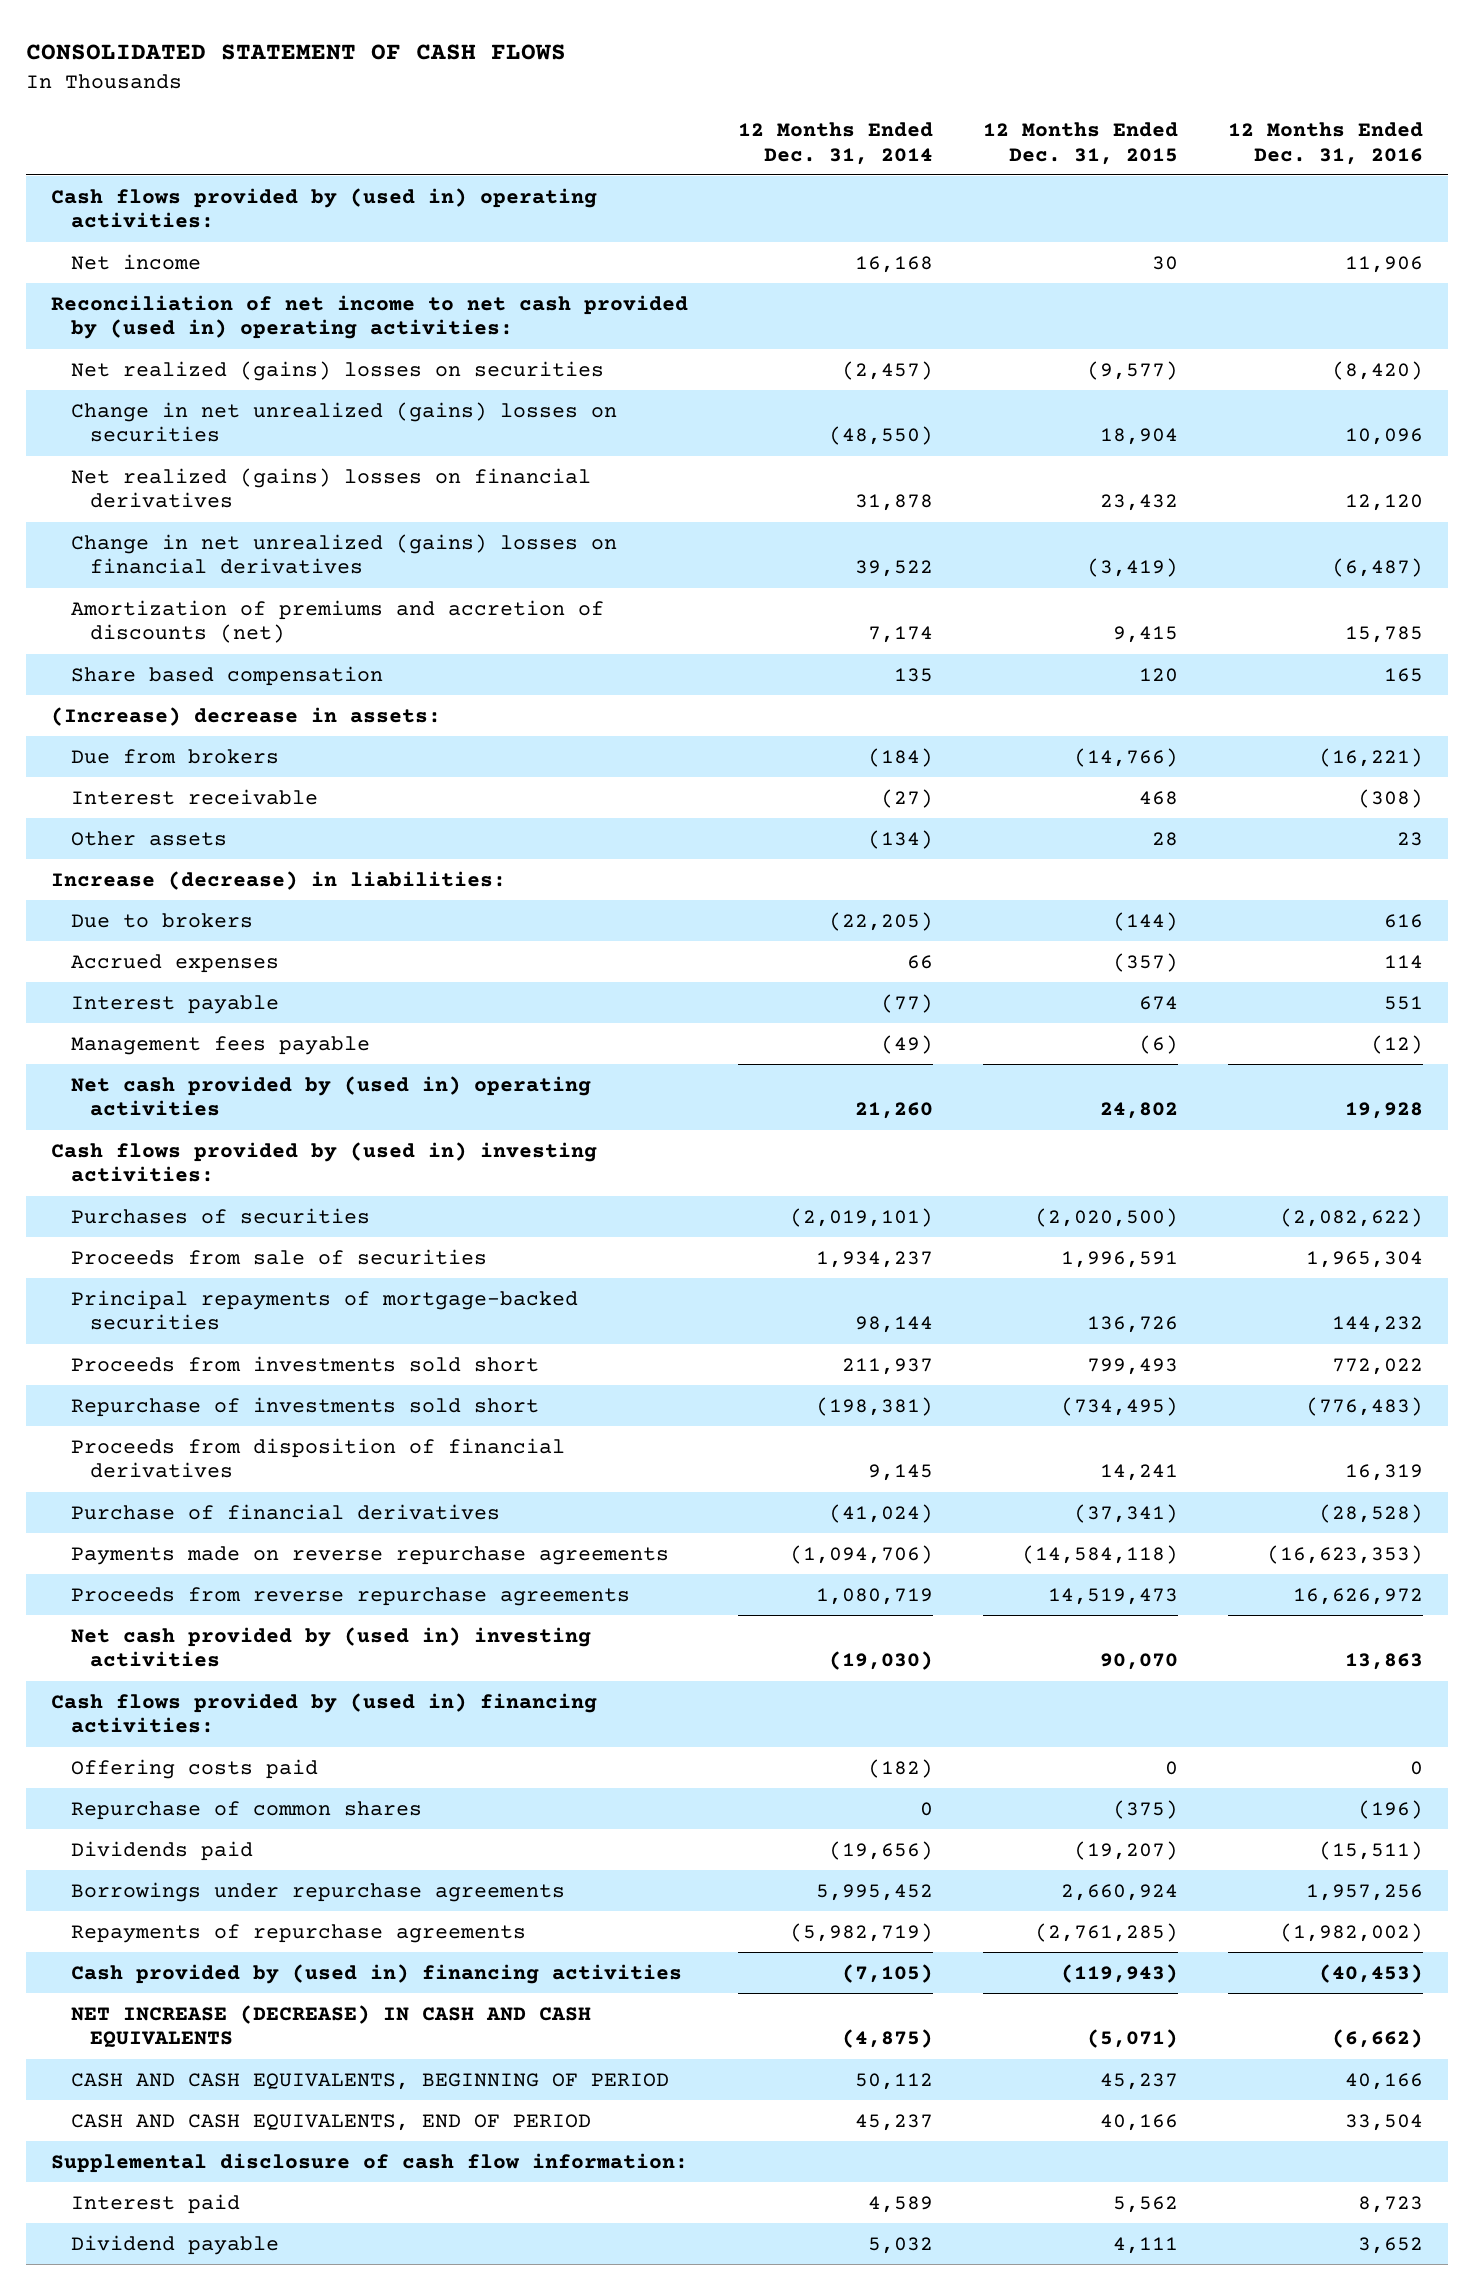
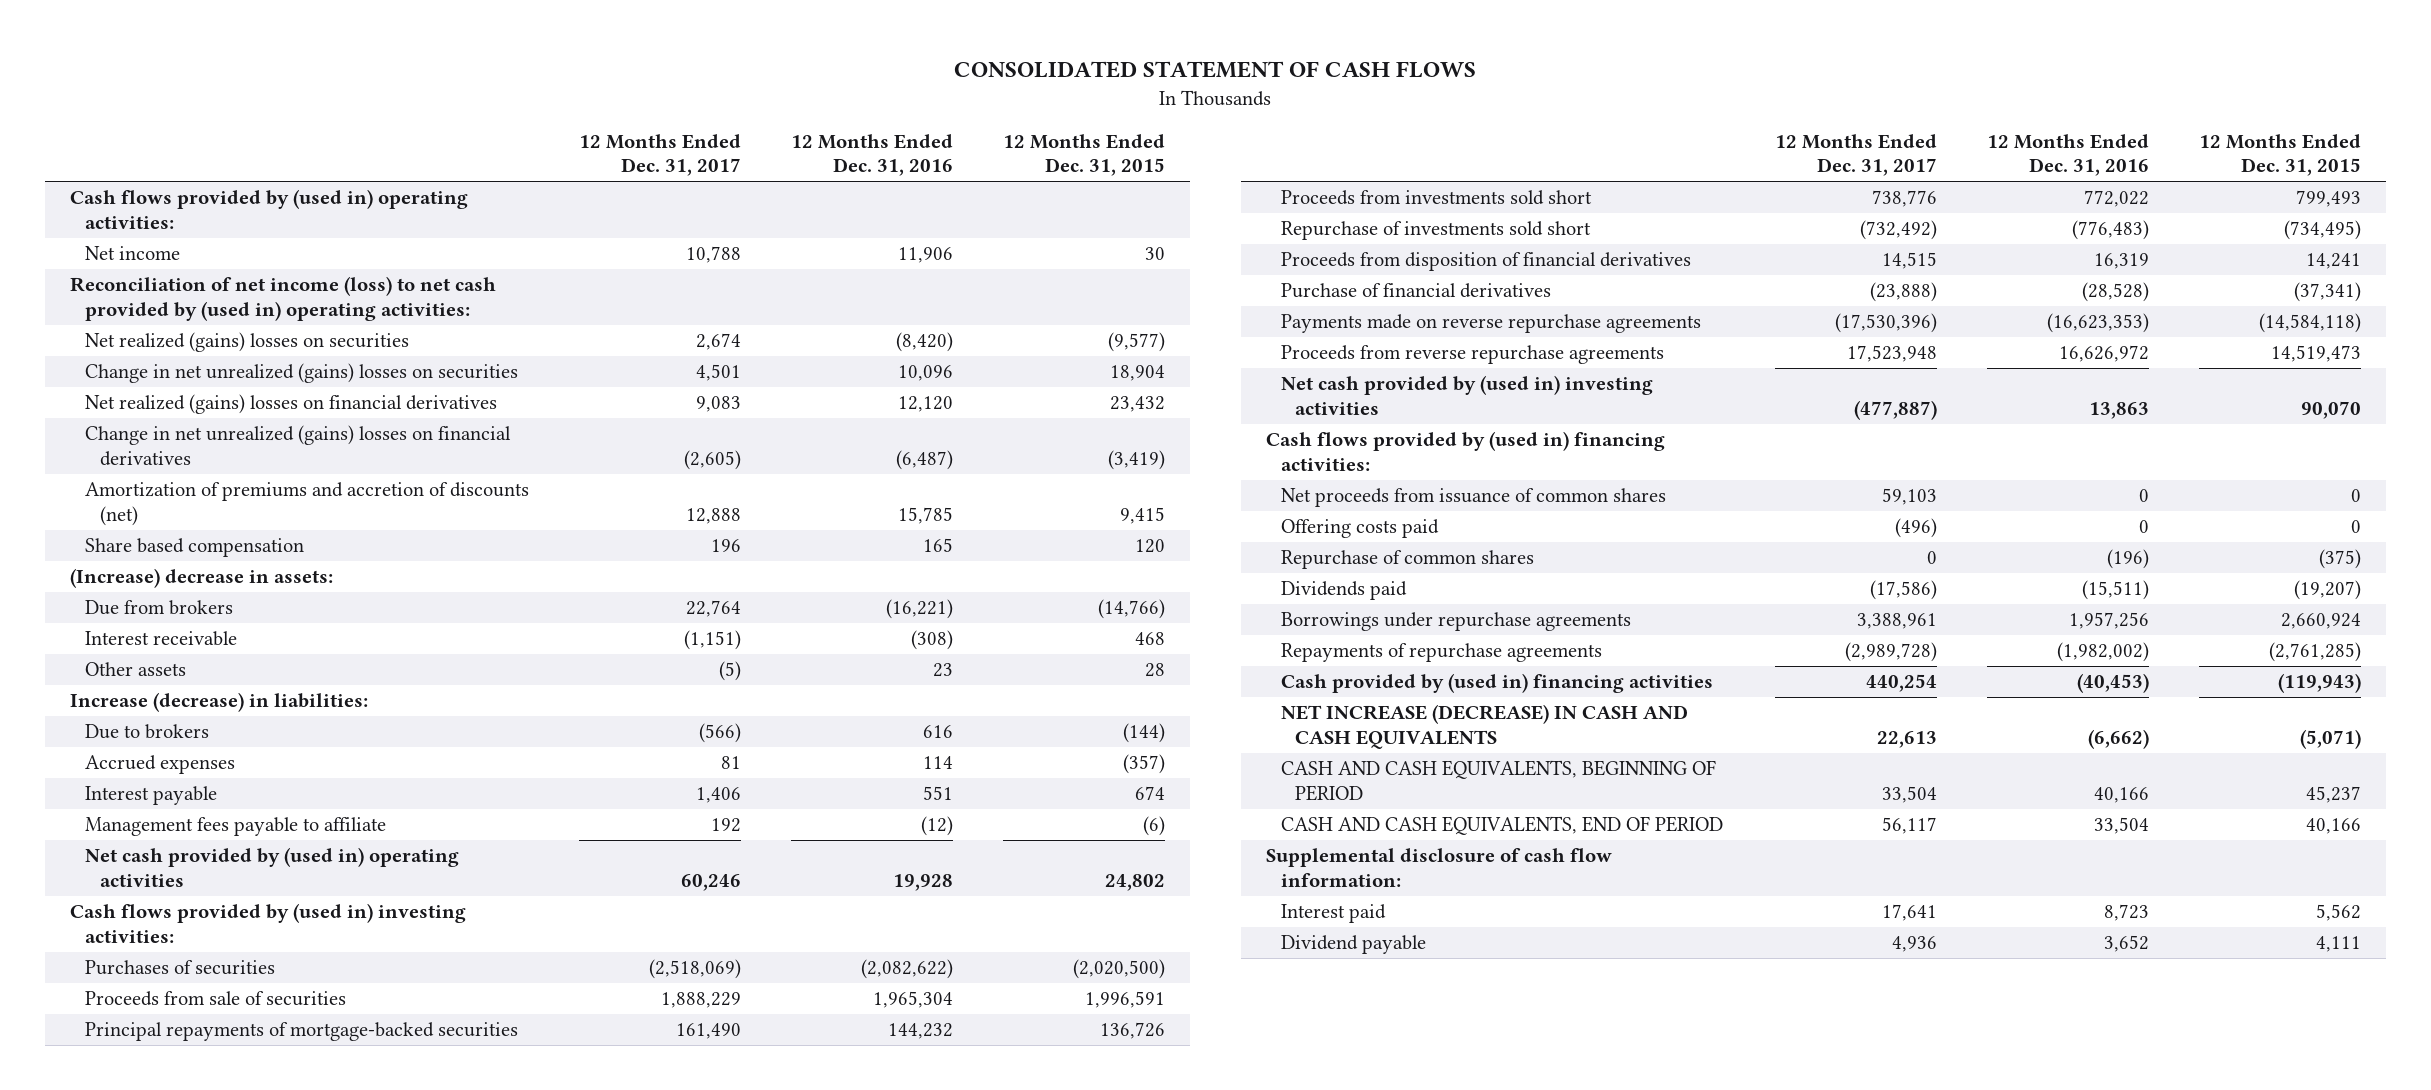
- | 12 Months Ended Dec. 31, 2014 | 12 Months Ended Dec. 31, 2015 | 12 Months Ended Dec. 31, 2016
+ | 12 Months Ended Dec. 31, 2017 | 12 Months Ended Dec. 31, 2016 | 12 Months Ended Dec. 31, 2015
- Reconciliation of net income to net cash provided by (used in) operating activities:
+ Reconciliation of net income (loss) to net cash provided by (used in) operating activities:
- Management fees payable | (49) | (6) | (12)
+ Management fees payable to affiliate | 192 | (12) | (6)
+ Net proceeds from issuance of common shares | 59,103 | 0 | 0

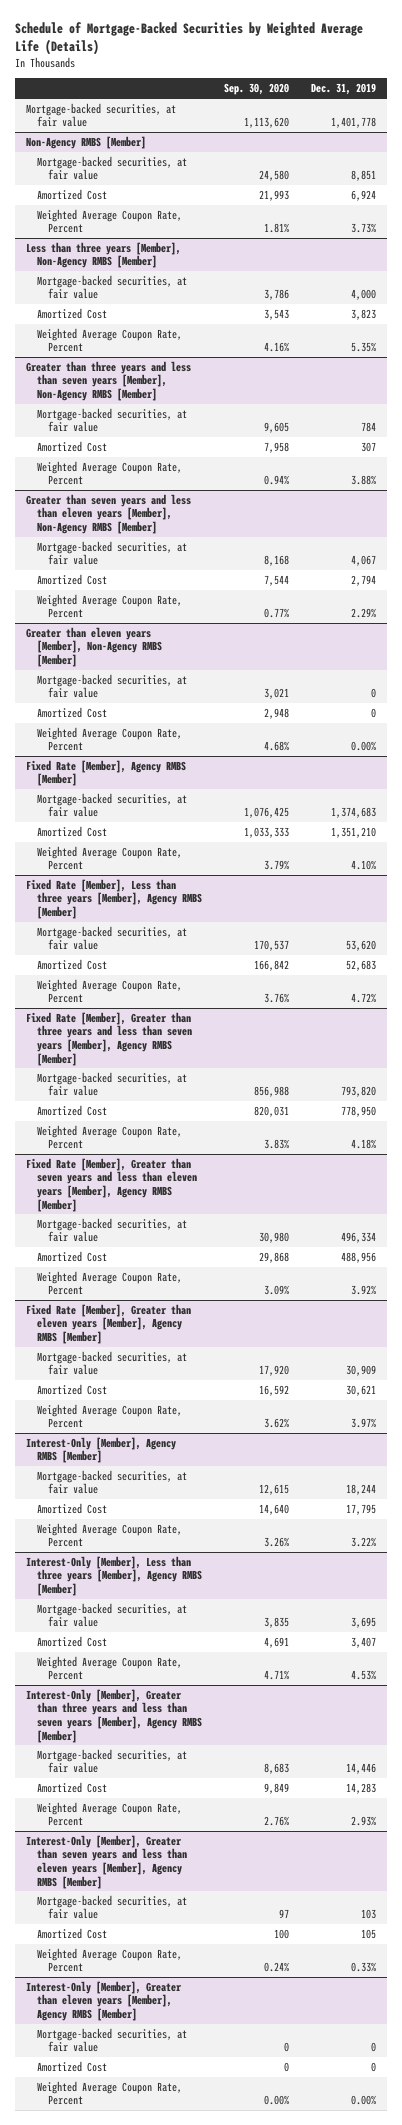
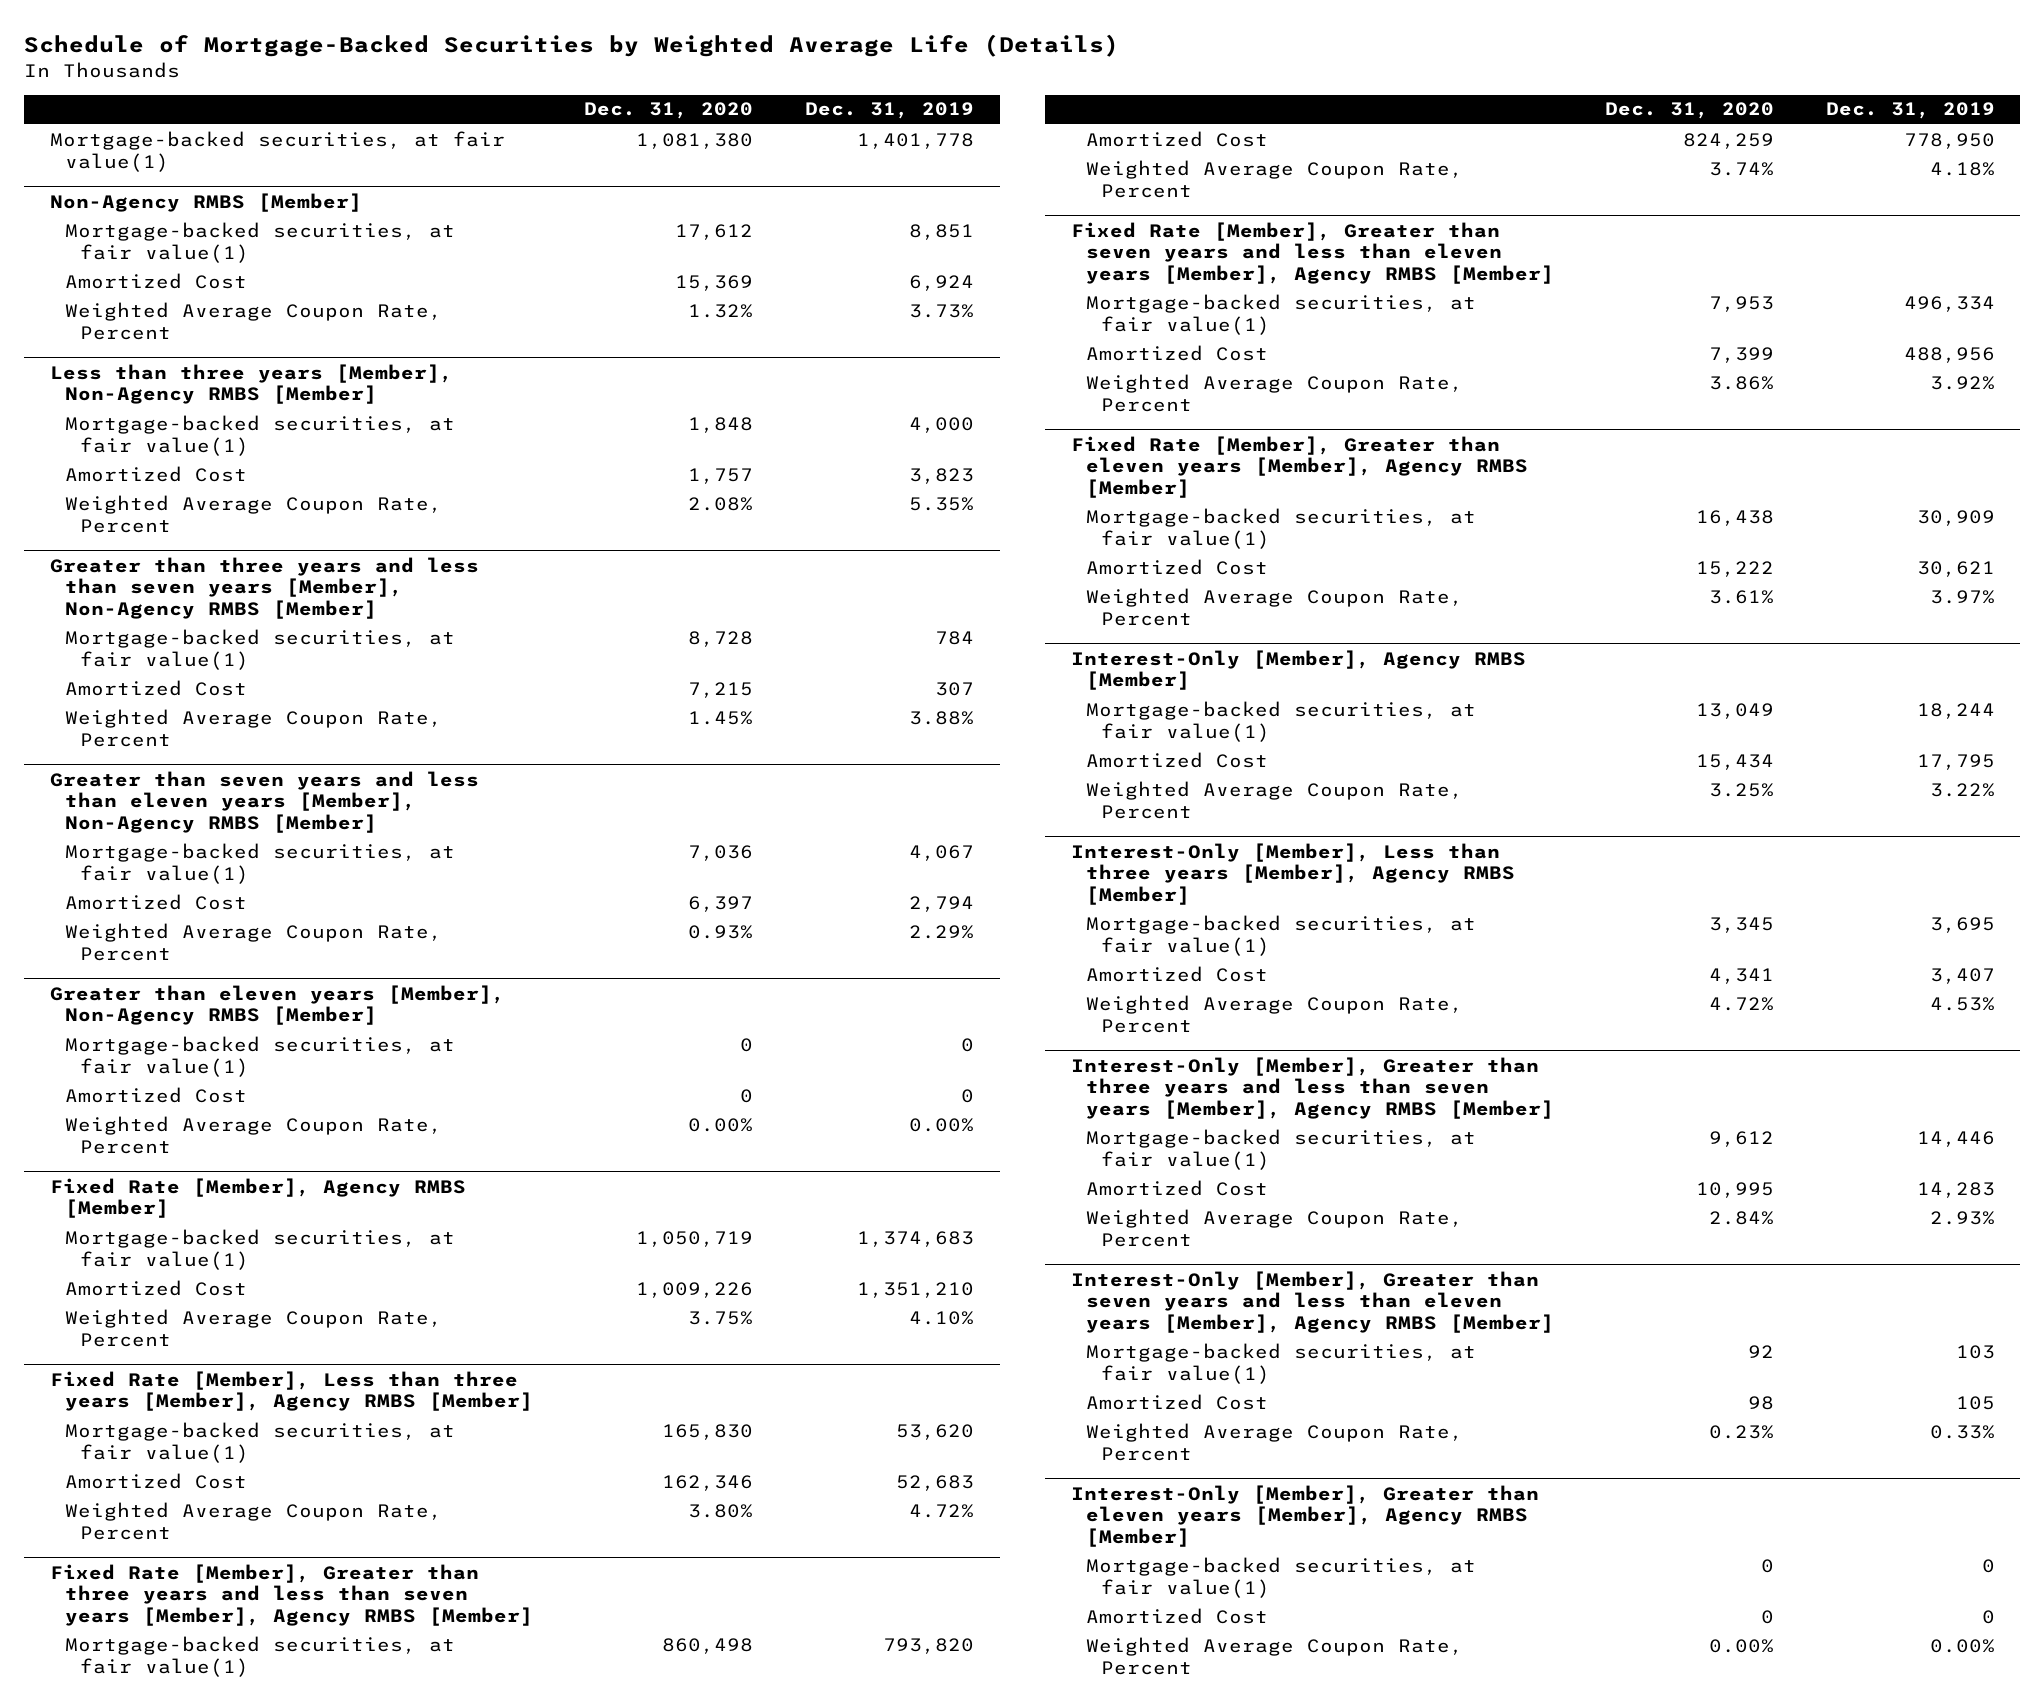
- | Sep. 30, 2020 | Dec. 31, 2019
+ | Dec. 31, 2020 | Dec. 31, 2019
- Mortgage-backed securities, at fair value | 1,113,620 | 1,401,778
+ Mortgage-backed securities, at fair value(1) | 1,081,380 | 1,401,778
@ Non-Agency RMBS [Member]
- Mortgage-backed securities, at fair value | 24,580 | 8,851
+ Mortgage-backed securities, at fair value(1) | 17,612 | 8,851
@ Less than three years [Member], Non-Agency RMBS [Member]
- Mortgage-backed securities, at fair value | 3,786 | 4,000
+ Mortgage-backed securities, at fair value(1) | 1,848 | 4,000
@ Greater than three years and less than seven years [Member], Non-Agency RMBS [Member]
- Mortgage-backed securities, at fair value | 9,605 | 784
+ Mortgage-backed securities, at fair value(1) | 8,728 | 784
@ Greater than seven years and less than eleven years [Member], Non-Agency RMBS [Member]
- Mortgage-backed securities, at fair value | 8,168 | 4,067
+ Mortgage-backed securities, at fair value(1) | 7,036 | 4,067
@ Greater than eleven years [Member], Non-Agency RMBS [Member]
- Mortgage-backed securities, at fair value | 3,021 | 0
+ Mortgage-backed securities, at fair value(1) | 0 | 0
@ Fixed Rate [Member], Agency RMBS [Member]
- Mortgage-backed securities, at fair value | 1,076,425 | 1,374,683
+ Mortgage-backed securities, at fair value(1) | 1,050,719 | 1,374,683
@ Fixed Rate [Member], Less than three years [Member], Agency RMBS [Member]
- Mortgage-backed securities, at fair value | 170,537 | 53,620
+ Mortgage-backed securities, at fair value(1) | 165,830 | 53,620
@ Fixed Rate [Member], Greater than three years and less than seven years [Member], Agency RMBS [Member]
- Mortgage-backed securities, at fair value | 856,988 | 793,820
+ Mortgage-backed securities, at fair value(1) | 860,498 | 793,820
@ Fixed Rate [Member], Greater than seven years and less than eleven years [Member], Agency RMBS [Member]
- Mortgage-backed securities, at fair value | 30,980 | 496,334
+ Mortgage-backed securities, at fair value(1) | 7,953 | 496,334
@ Fixed Rate [Member], Greater than eleven years [Member], Agency RMBS [Member]
- Mortgage-backed securities, at fair value | 17,920 | 30,909
+ Mortgage-backed securities, at fair value(1) | 16,438 | 30,909
@ Interest-Only [Member], Agency RMBS [Member]
- Mortgage-backed securities, at fair value | 12,615 | 18,244
+ Mortgage-backed securities, at fair value(1) | 13,049 | 18,244
@ Interest-Only [Member], Less than three years [Member], Agency RMBS [Member]
- Mortgage-backed securities, at fair value | 3,835 | 3,695
+ Mortgage-backed securities, at fair value(1) | 3,345 | 3,695
@ Interest-Only [Member], Greater than three years and less than seven years [Member], Agency RMBS [Member]
- Mortgage-backed securities, at fair value | 8,683 | 14,446
+ Mortgage-backed securities, at fair value(1) | 9,612 | 14,446
@ Interest-Only [Member], Greater than seven years and less than eleven years [Member], Agency RMBS [Member]
- Mortgage-backed securities, at fair value | 97 | 103
+ Mortgage-backed securities, at fair value(1) | 92 | 103
@ Interest-Only [Member], Greater than eleven years [Member], Agency RMBS [Member]
- Mortgage-backed securities, at fair value | 0 | 0
+ Mortgage-backed securities, at fair value(1) | 0 | 0

